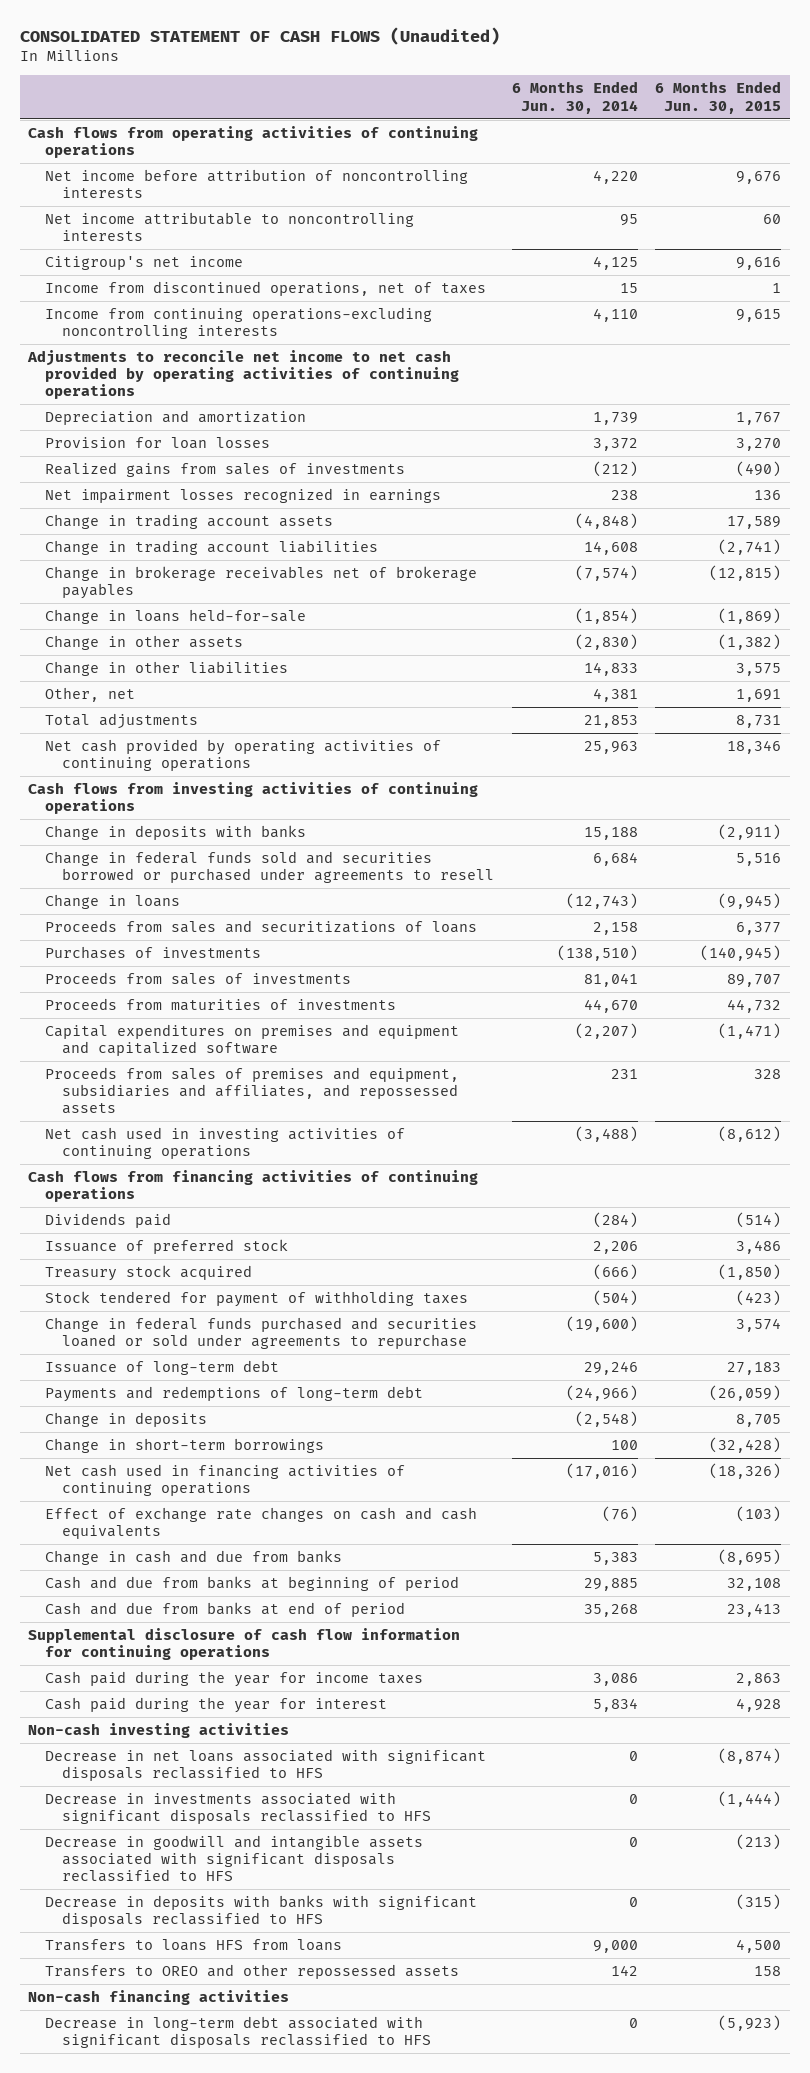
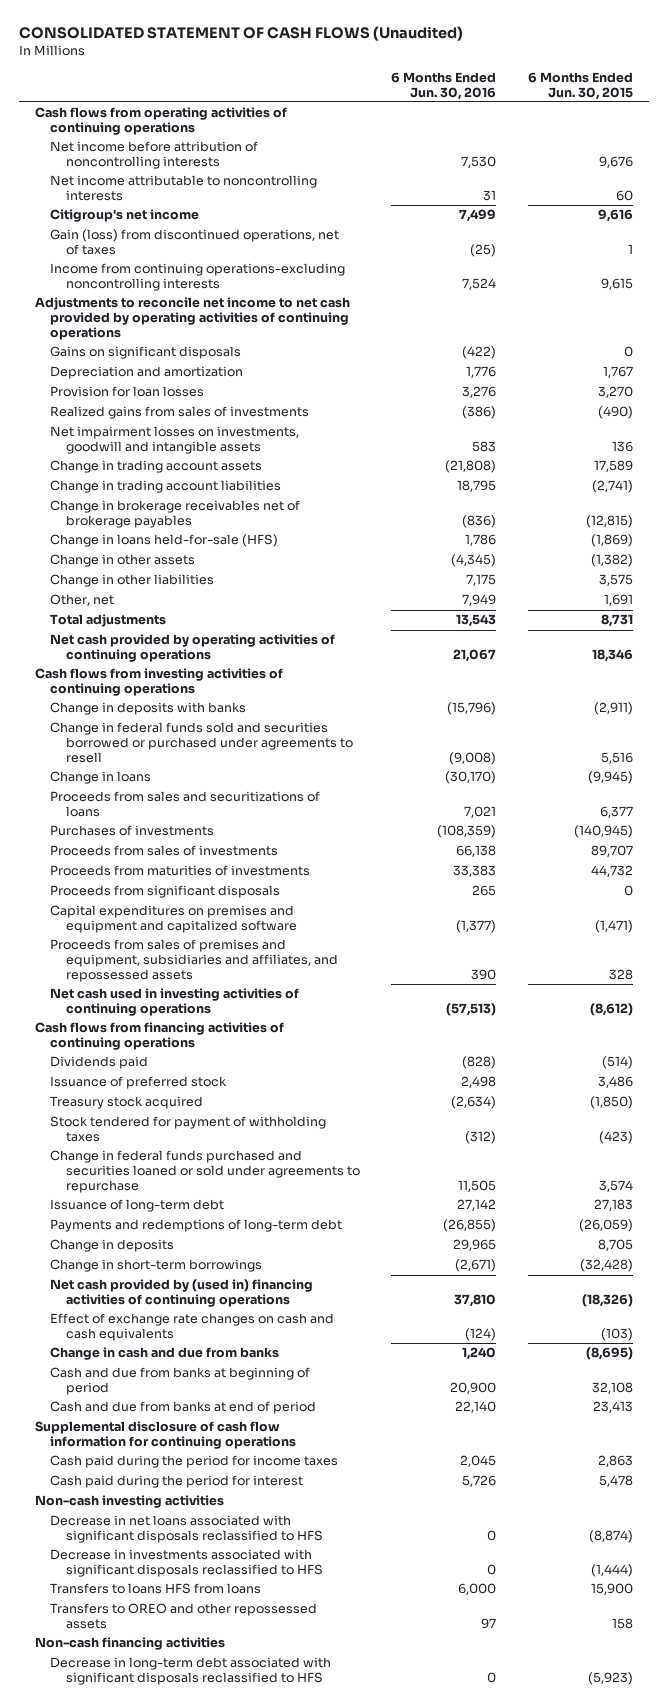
- | 6 Months Ended Jun. 30, 2014 | 6 Months Ended Jun. 30, 2015
+ | 6 Months Ended Jun. 30, 2016 | 6 Months Ended Jun. 30, 2015
- Income from discontinued operations, net of taxes | 15 | 1
+ Gain (loss) from discontinued operations, net of taxes | (25) | 1
+ Gains on significant disposals | (422) | 0
- Net impairment losses recognized in earnings | 238 | 136
+ Net impairment losses on investments, goodwill and intangible assets | 583 | 136
- Change in loans held-for-sale | (1,854) | (1,869)
+ Change in loans held-for-sale (HFS) | 1,786 | (1,869)
+ Proceeds from significant disposals | 265 | 0
- Net cash used in financing activities of continuing operations | (17,016) | (18,326)
+ Net cash provided by (used in) financing activities of continuing operations | 37,810 | (18,326)
- Cash paid during the year for income taxes | 3,086 | 2,863
- Cash paid during the year for interest | 5,834 | 4,928
+ Cash paid during the period for income taxes | 2,045 | 2,863
+ Cash paid during the period for interest | 5,726 | 5,478
- Decrease in goodwill and intangible assets associated with significant disposals reclassified to HFS | 0 | (213)
- Decrease in deposits with banks with significant disposals reclassified to HFS | 0 | (315)
- Transfers to loans HFS from loans | 9,000 | 4,500
+ Transfers to loans HFS from loans | 6,000 | 15,900

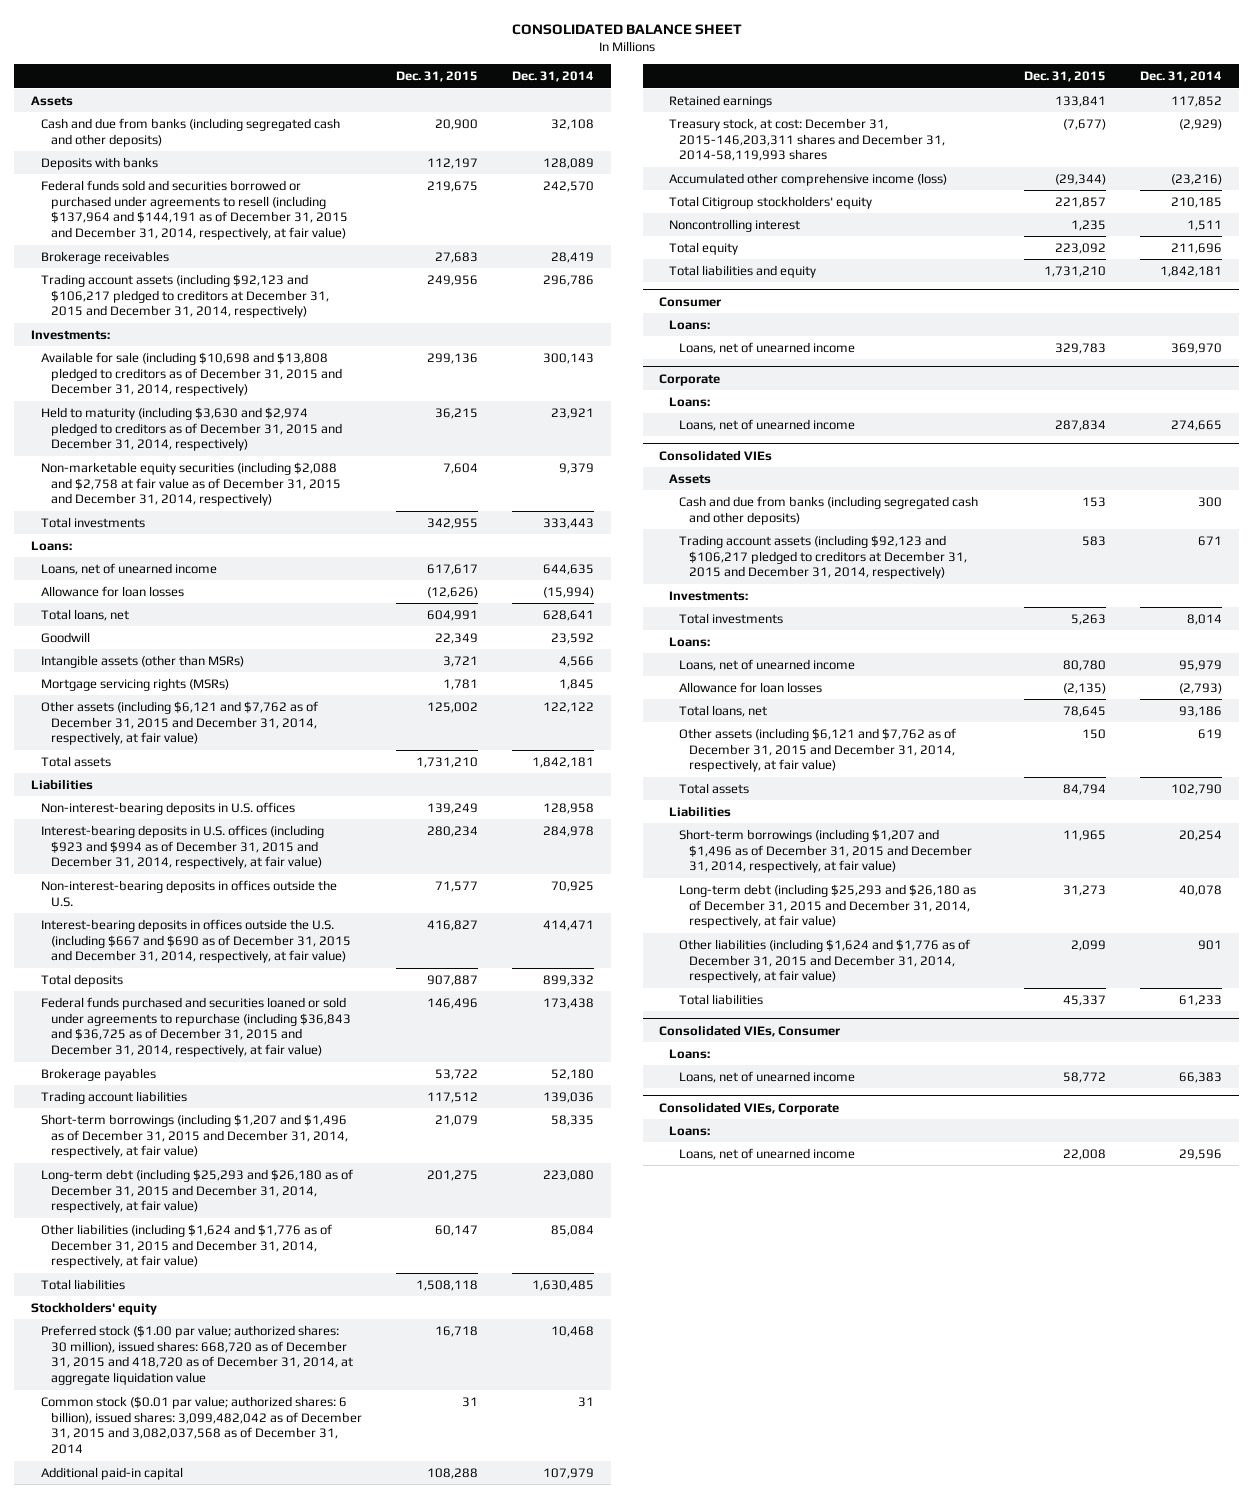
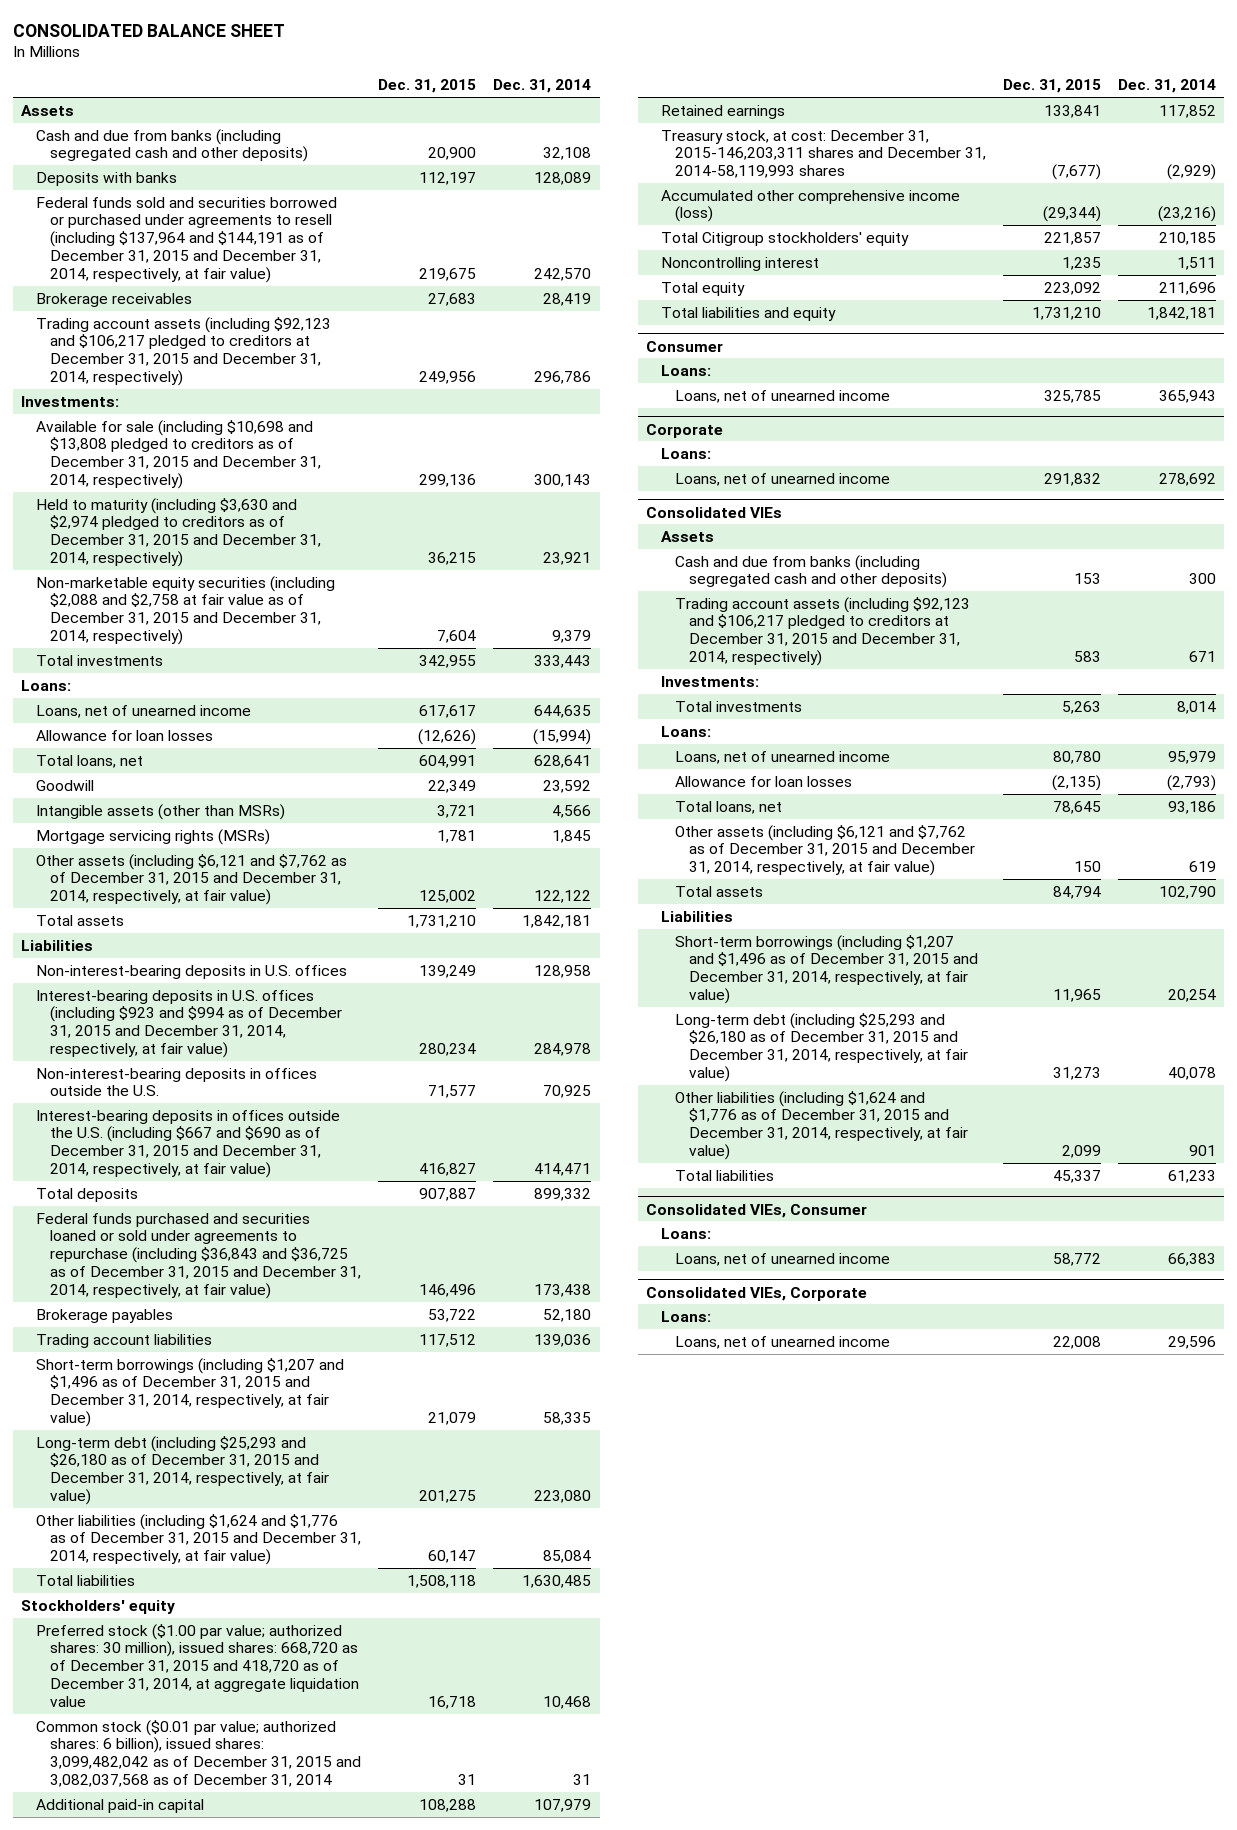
@ Consumer
- Loans, net of unearned income | 329,783 | 369,970
+ Loans, net of unearned income | 325,785 | 365,943
@ Corporate
- Loans, net of unearned income | 287,834 | 274,665
+ Loans, net of unearned income | 291,832 | 278,692

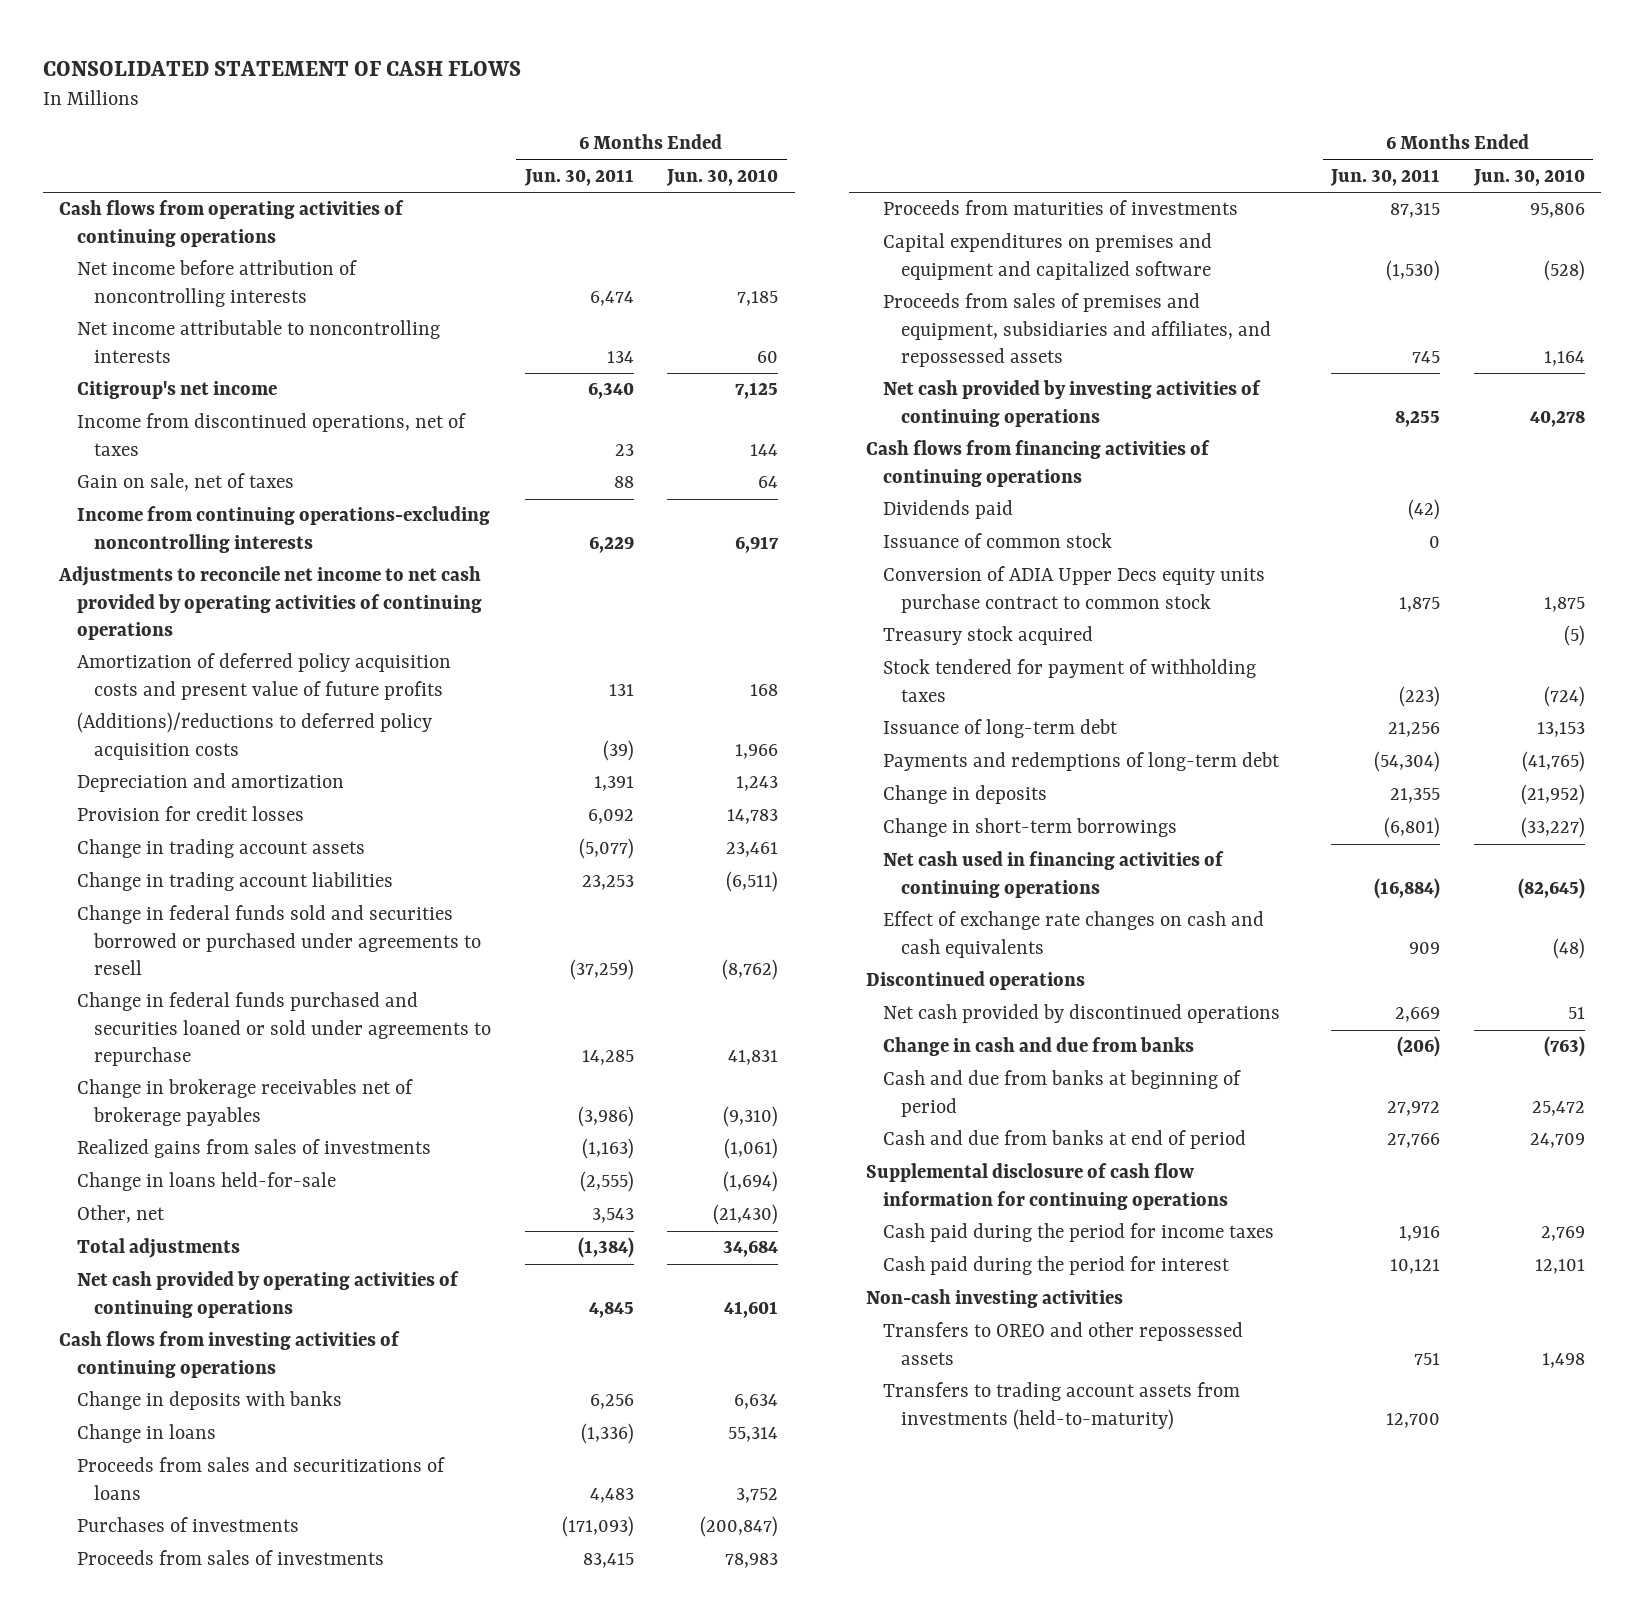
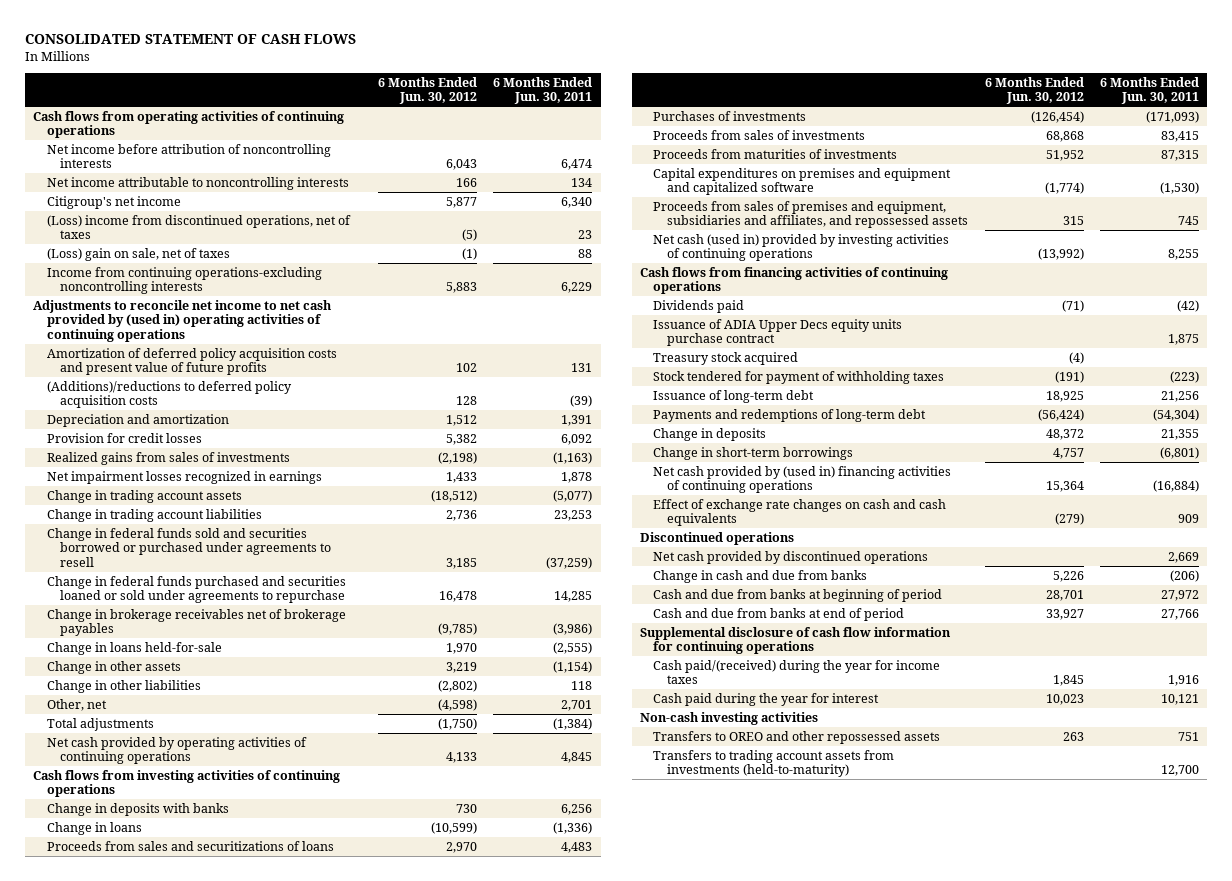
- | 6 Months Ended Jun. 30, 2011 | 6 Months Ended Jun. 30, 2010
+ | 6 Months Ended Jun. 30, 2012 | 6 Months Ended Jun. 30, 2011
- Income from discontinued operations, net of taxes | 23 | 144
- Gain on sale, net of taxes | 88 | 64
+ (Loss) income from discontinued operations, net of taxes | (5) | 23
+ (Loss) gain on sale, net of taxes | (1) | 88
- Adjustments to reconcile net income to net cash provided by operating activities of continuing operations
+ Adjustments to reconcile net income to net cash provided by (used in) operating activities of continuing operations
moved up: Realized gains from sales of investments | (2,198) | (1,163)
+ Net impairment losses recognized in earnings | 1,433 | 1,878
- Other, net | 3,543 | (21,430)
+ Change in other assets | 3,219 | (1,154)
+ Change in other liabilities | (2,802) | 118
+ Other, net | (4,598) | 2,701
- Net cash provided by investing activities of continuing operations | 8,255 | 40,278
+ Net cash (used in) provided by investing activities of continuing operations | (13,992) | 8,255
- Issuance of common stock | 0 |
- Conversion of ADIA Upper Decs equity units purchase contract to common stock | 1,875 | 1,875
+ Issuance of ADIA Upper Decs equity units purchase contract | | 1,875
- Net cash used in financing activities of continuing operations | (16,884) | (82,645)
+ Net cash provided by (used in) financing activities of continuing operations | 15,364 | (16,884)
- Cash paid during the period for income taxes | 1,916 | 2,769
- Cash paid during the period for interest | 10,121 | 12,101
+ Cash paid/(received) during the year for income taxes | 1,845 | 1,916
+ Cash paid during the year for interest | 10,023 | 10,121

